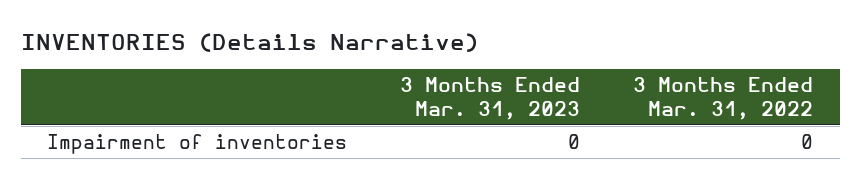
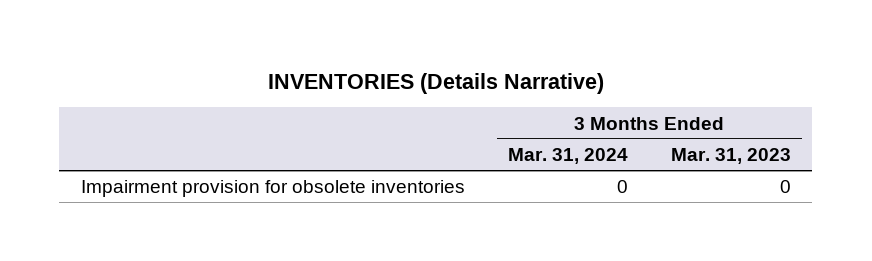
- | 3 Months Ended Mar. 31, 2023 | 3 Months Ended Mar. 31, 2022
+ | 3 Months Ended Mar. 31, 2024 | 3 Months Ended Mar. 31, 2023
- Impairment of inventories | 0 | 0
+ Impairment provision for obsolete inventories | 0 | 0

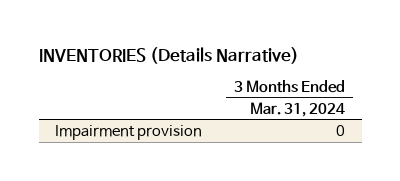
- | 3 Months Ended Mar. 31, 2024 | 3 Months Ended Mar. 31, 2023
+ | 3 Months Ended Mar. 31, 2024
- Impairment provision for obsolete inventories | 0 | 0
+ Impairment provision | 0

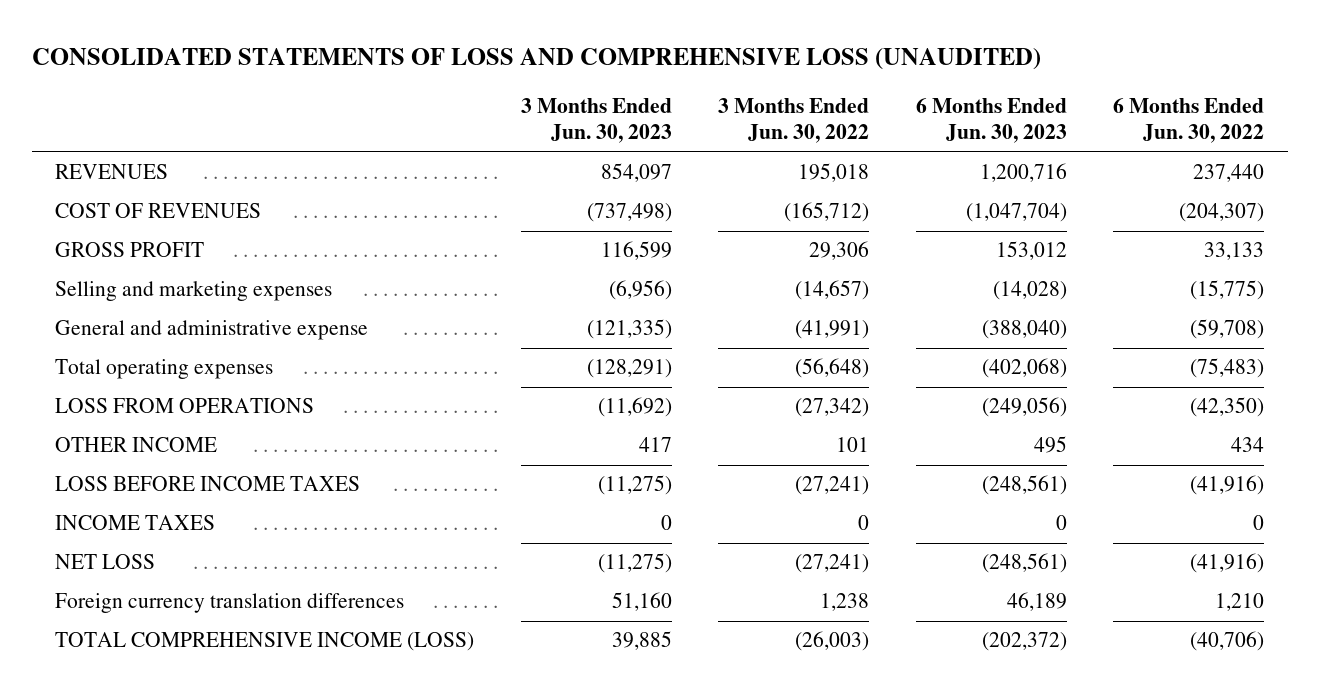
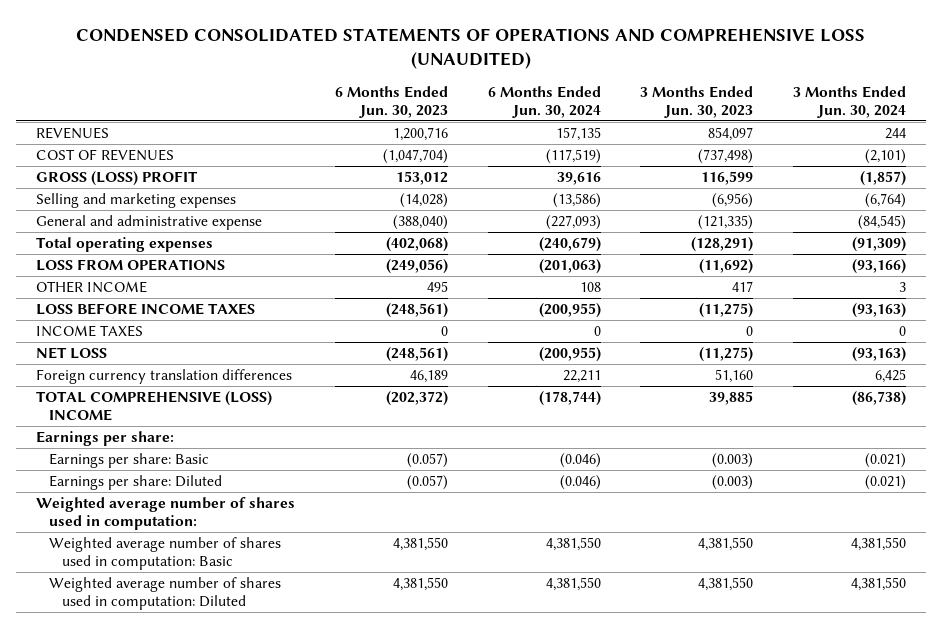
- CONSOLIDATED STATEMENTS OF LOSS AND COMPREHENSIVE LOSS (UNAUDITED)
+ CONDENSED CONSOLIDATED STATEMENTS OF OPERATIONS AND COMPREHENSIVE LOSS (UNAUDITED)
- | 3 Months Ended Jun. 30, 2023 | 3 Months Ended Jun. 30, 2022 | 6 Months Ended Jun. 30, 2023 | 6 Months Ended Jun. 30, 2022
+ | 6 Months Ended Jun. 30, 2023 | 6 Months Ended Jun. 30, 2024 | 3 Months Ended Jun. 30, 2023 | 3 Months Ended Jun. 30, 2024
- GROSS PROFIT | 116,599 | 29,306 | 153,012 | 33,133
+ GROSS (LOSS) PROFIT | 153,012 | 39,616 | 116,599 | (1,857)
- TOTAL COMPREHENSIVE INCOME (LOSS) | 39,885 | (26,003) | (202,372) | (40,706)
+ TOTAL COMPREHENSIVE (LOSS) INCOME | (202,372) | (178,744) | 39,885 | (86,738)
+ Earnings per share:
+ Earnings per share: Basic | (0.057) | (0.046) | (0.003) | (0.021)
+ Earnings per share: Diluted | (0.057) | (0.046) | (0.003) | (0.021)
+ Weighted average number of shares used in computation:
+ Weighted average number of shares used in computation: Basic | 4,381,550 | 4,381,550 | 4,381,550 | 4,381,550
+ Weighted average number of shares used in computation: Diluted | 4,381,550 | 4,381,550 | 4,381,550 | 4,381,550

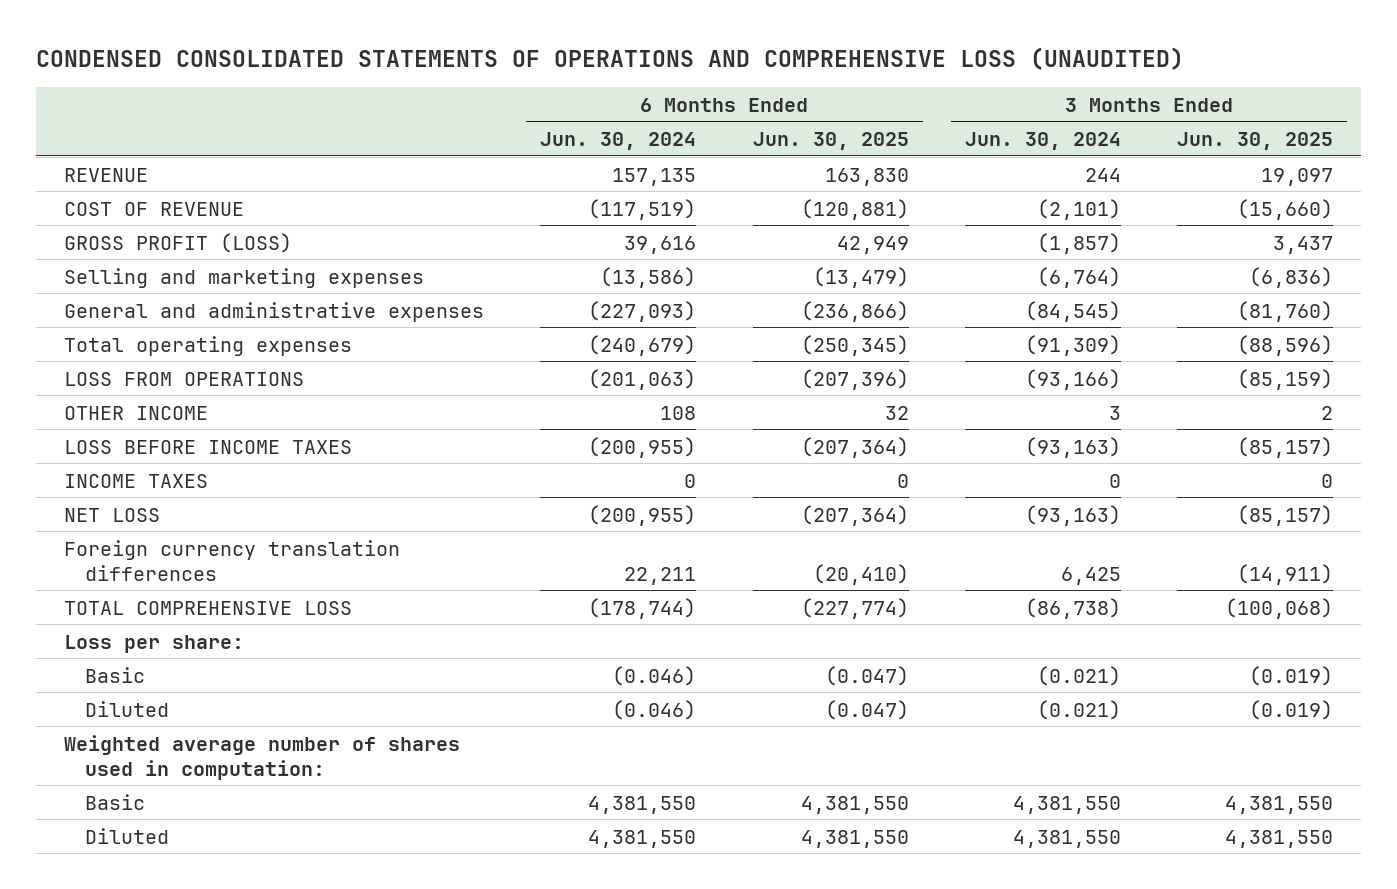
- | 6 Months Ended Jun. 30, 2023 | 6 Months Ended Jun. 30, 2024 | 3 Months Ended Jun. 30, 2023 | 3 Months Ended Jun. 30, 2024
+ | 6 Months Ended Jun. 30, 2024 | 6 Months Ended Jun. 30, 2025 | 3 Months Ended Jun. 30, 2024 | 3 Months Ended Jun. 30, 2025
- REVENUES | 1,200,716 | 157,135 | 854,097 | 244
- COST OF REVENUES | (1,047,704) | (117,519) | (737,498) | (2,101)
- GROSS (LOSS) PROFIT | 153,012 | 39,616 | 116,599 | (1,857)
+ REVENUE | 157,135 | 163,830 | 244 | 19,097
+ COST OF REVENUE | (117,519) | (120,881) | (2,101) | (15,660)
+ GROSS PROFIT (LOSS) | 39,616 | 42,949 | (1,857) | 3,437
- General and administrative expense | (388,040) | (227,093) | (121,335) | (84,545)
+ General and administrative expenses | (227,093) | (236,866) | (84,545) | (81,760)
- TOTAL COMPREHENSIVE (LOSS) INCOME | (202,372) | (178,744) | 39,885 | (86,738)
- Earnings per share:
- Earnings per share: Basic | (0.057) | (0.046) | (0.003) | (0.021)
- Earnings per share: Diluted | (0.057) | (0.046) | (0.003) | (0.021)
+ TOTAL COMPREHENSIVE LOSS | (178,744) | (227,774) | (86,738) | (100,068)
+ Loss per share:
+ Basic | (0.046) | (0.047) | (0.021) | (0.019)
+ Diluted | (0.046) | (0.047) | (0.021) | (0.019)
- Weighted average number of shares used in computation: Basic | 4,381,550 | 4,381,550 | 4,381,550 | 4,381,550
- Weighted average number of shares used in computation: Diluted | 4,381,550 | 4,381,550 | 4,381,550 | 4,381,550
+ Basic | 4,381,550 | 4,381,550 | 4,381,550 | 4,381,550
+ Diluted | 4,381,550 | 4,381,550 | 4,381,550 | 4,381,550

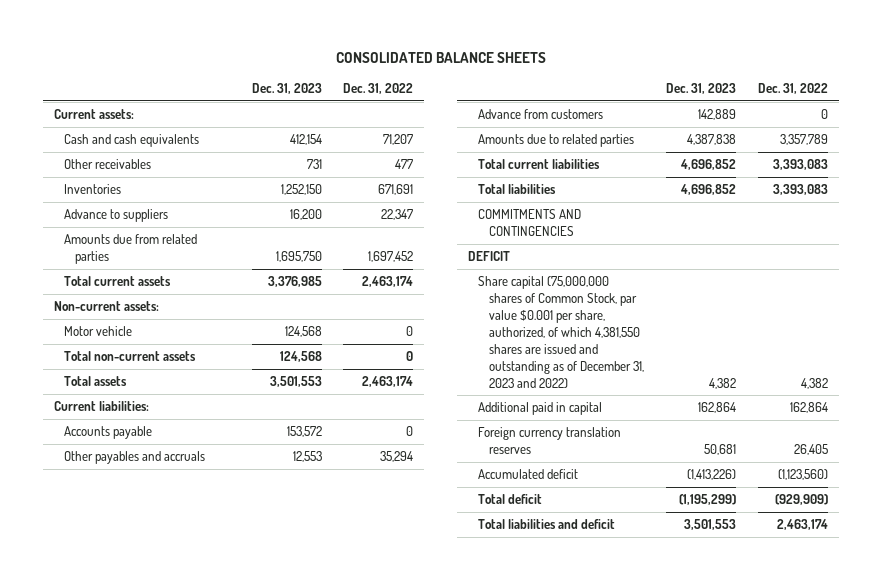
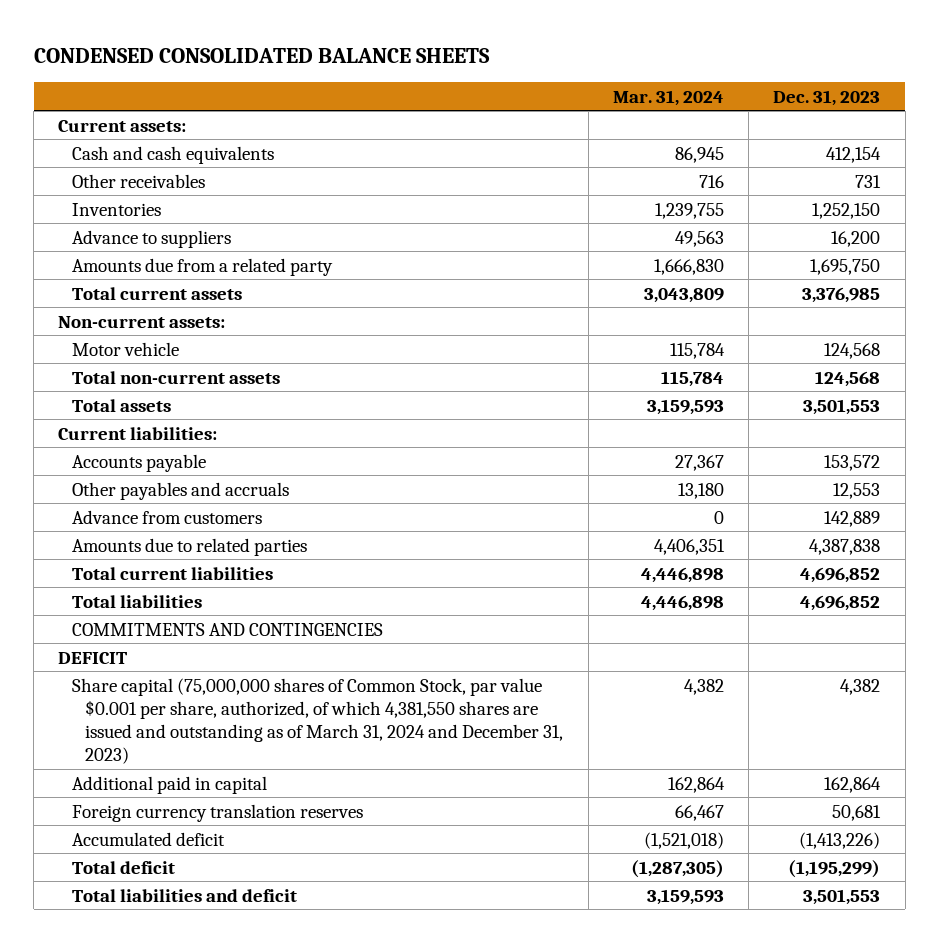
- CONSOLIDATED BALANCE SHEETS
+ CONDENSED CONSOLIDATED BALANCE SHEETS
- | Dec. 31, 2023 | Dec. 31, 2022
+ | Mar. 31, 2024 | Dec. 31, 2023
- Amounts due from related parties | 1,695,750 | 1,697,452
+ Amounts due from a related party | 1,666,830 | 1,695,750
- Share capital (75,000,000 shares of Common Stock, par value $0.001 per share, authorized, of which 4,381,550 shares are issued and outstanding as of December 31, 2023 and 2022) | 4,382 | 4,382
+ Share capital (75,000,000 shares of Common Stock, par value $0.001 per share, authorized, of which 4,381,550 shares are issued and outstanding as of March 31, 2024 and December 31, 2023) | 4,382 | 4,382

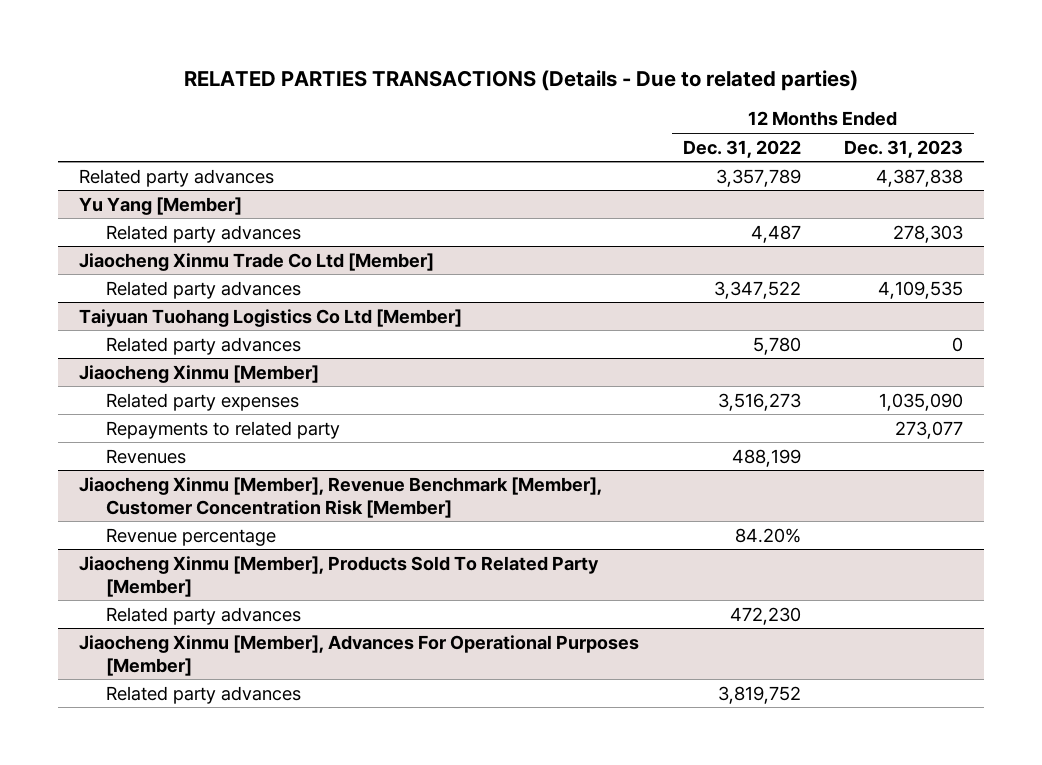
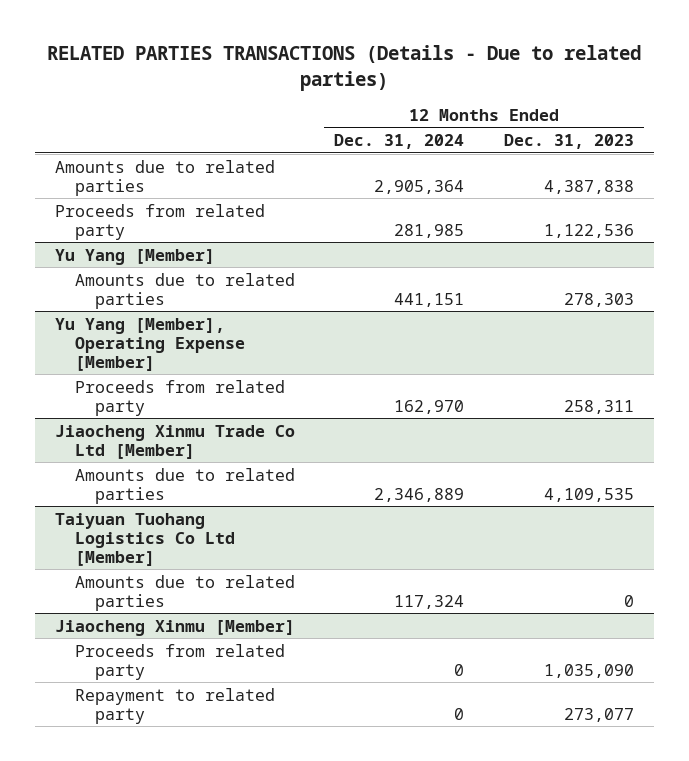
- | 12 Months Ended Dec. 31, 2022 | 12 Months Ended Dec. 31, 2023
+ | 12 Months Ended Dec. 31, 2024 | 12 Months Ended Dec. 31, 2023
- Related party advances | 3,357,789 | 4,387,838
+ Amounts due to related parties | 2,905,364 | 4,387,838
+ Proceeds from related party | 281,985 | 1,122,536
@ Yu Yang [Member]
- Related party advances | 4,487 | 278,303
+ Amounts due to related parties | 441,151 | 278,303
+ Yu Yang [Member], Operating Expense [Member]
+ Proceeds from related party | 162,970 | 258,311
@ Jiaocheng Xinmu Trade Co Ltd [Member]
- Related party advances | 3,347,522 | 4,109,535
+ Amounts due to related parties | 2,346,889 | 4,109,535
@ Taiyuan Tuohang Logistics Co Ltd [Member]
- Related party advances | 5,780 | 0
+ Amounts due to related parties | 117,324 | 0
@ Jiaocheng Xinmu [Member]
- Related party expenses | 3,516,273 | 1,035,090
- Repayments to related party | | 273,077
- Revenues | 488,199 |
- Jiaocheng Xinmu [Member], Revenue Benchmark [Member], Customer Concentration Risk [Member]
- Revenue percentage | 84.20% |
- Jiaocheng Xinmu [Member], Products Sold To Related Party [Member]
- Related party advances | 472,230 |
- Jiaocheng Xinmu [Member], Advances For Operational Purposes [Member]
- Related party advances | 3,819,752 |
@ Jiaocheng Xinmu [Member]
+ Proceeds from related party | 0 | 1,035,090
+ Repayment to related party | 0 | 273,077

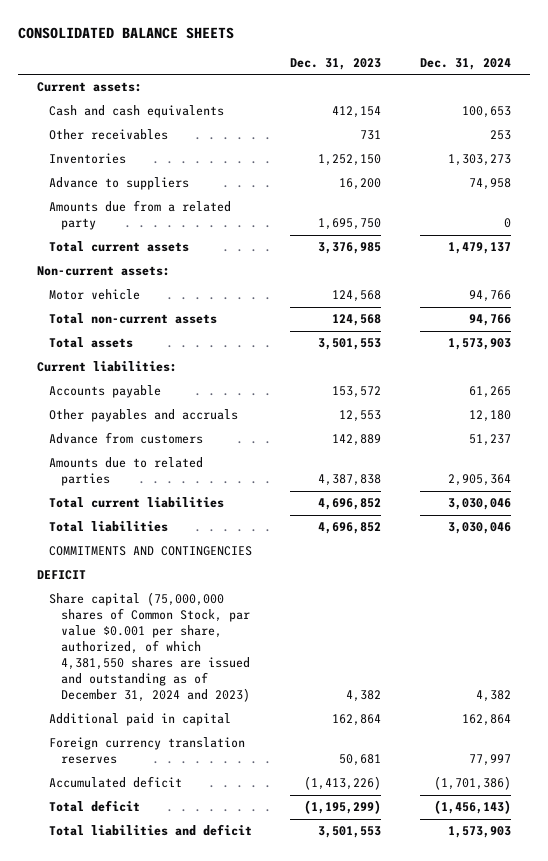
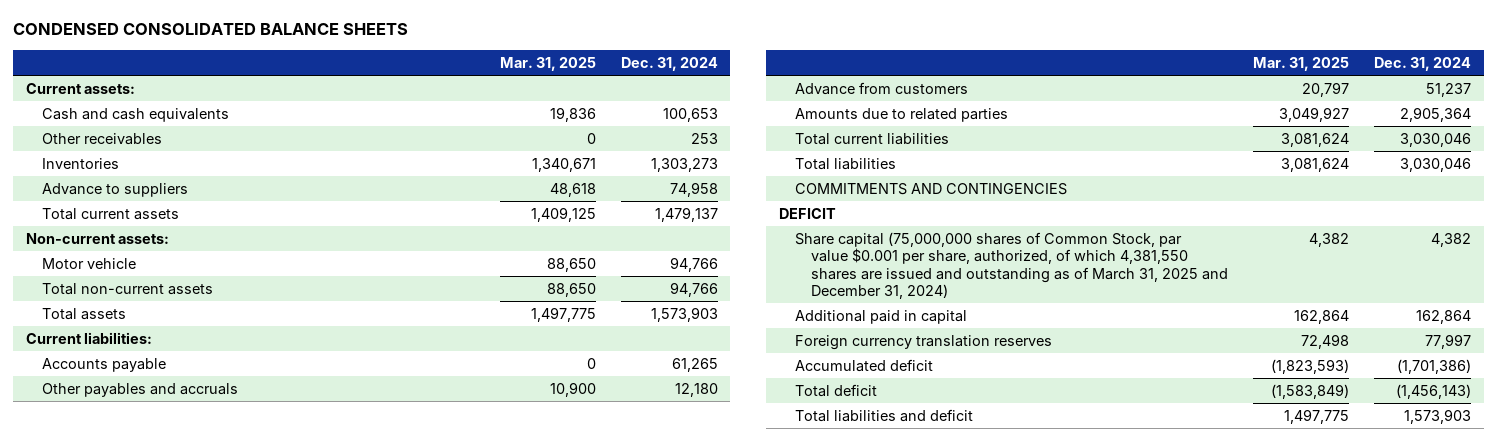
- CONSOLIDATED BALANCE SHEETS
+ CONDENSED CONSOLIDATED BALANCE SHEETS
- | Dec. 31, 2023 | Dec. 31, 2024
+ | Mar. 31, 2025 | Dec. 31, 2024
- Amounts due from a related party | 1,695,750 | 0
- Share capital (75,000,000 shares of Common Stock, par value $0.001 per share, authorized, of which 4,381,550 shares are issued and outstanding as of December 31, 2024 and 2023) | 4,382 | 4,382
+ Share capital (75,000,000 shares of Common Stock, par value $0.001 per share, authorized, of which 4,381,550 shares are issued and outstanding as of March 31, 2025 and December 31, 2024) | 4,382 | 4,382

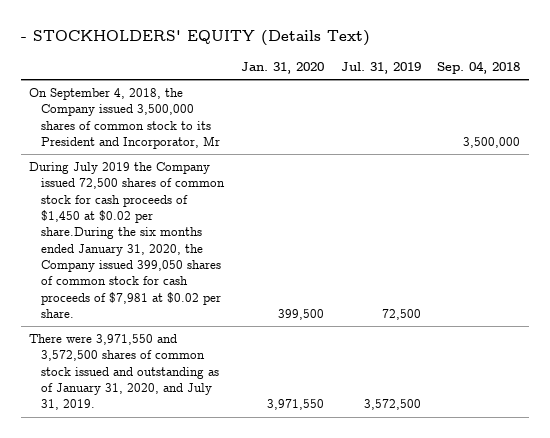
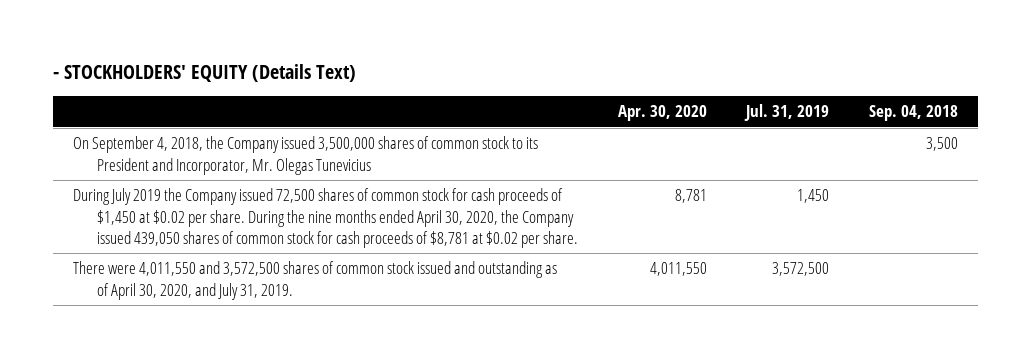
- | Jan. 31, 2020 | Jul. 31, 2019 | Sep. 04, 2018
+ | Apr. 30, 2020 | Jul. 31, 2019 | Sep. 04, 2018
- On September 4, 2018, the Company issued 3,500,000 shares of common stock to its President and Incorporator, Mr | | | 3,500,000
- During July 2019 the Company issued 72,500 shares of common stock for cash proceeds of $1,450 at $0.02 per share.During the six months ended January 31, 2020, the Company issued 399,050 shares of common stock for cash proceeds of $7,981 at $0.02 per share. | 399,500 | 72,500 |
- There were 3,971,550 and 3,572,500 shares of common stock issued and outstanding as of January 31, 2020, and July 31, 2019. | 3,971,550 | 3,572,500 |
+ On September 4, 2018, the Company issued 3,500,000 shares of common stock to its President and Incorporator, Mr. Olegas Tunevicius | | | 3,500
+ During July 2019 the Company issued 72,500 shares of common stock for cash proceeds of $1,450 at $0.02 per share. During the nine months ended April 30, 2020, the Company issued 439,050 shares of common stock for cash proceeds of $8,781 at $0.02 per share. | 8,781 | 1,450 |
+ There were 4,011,550 and 3,572,500 shares of common stock issued and outstanding as of April 30, 2020, and July 31, 2019. | 4,011,550 | 3,572,500 |

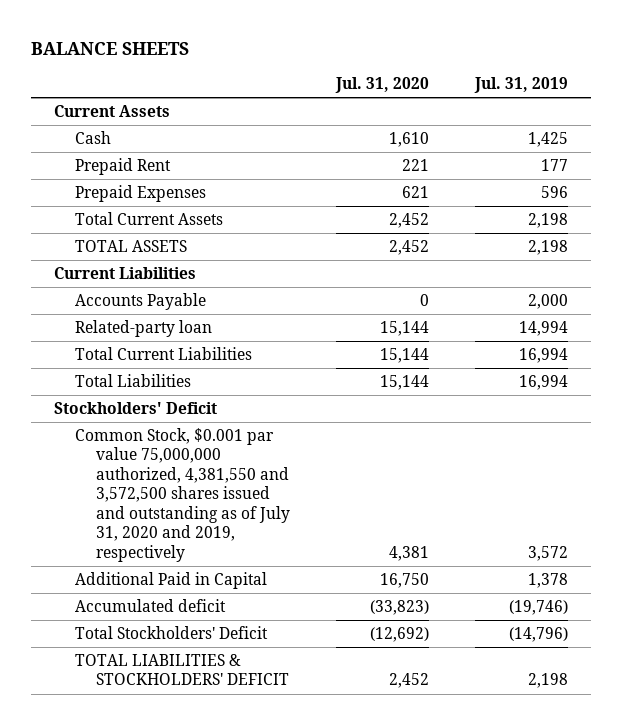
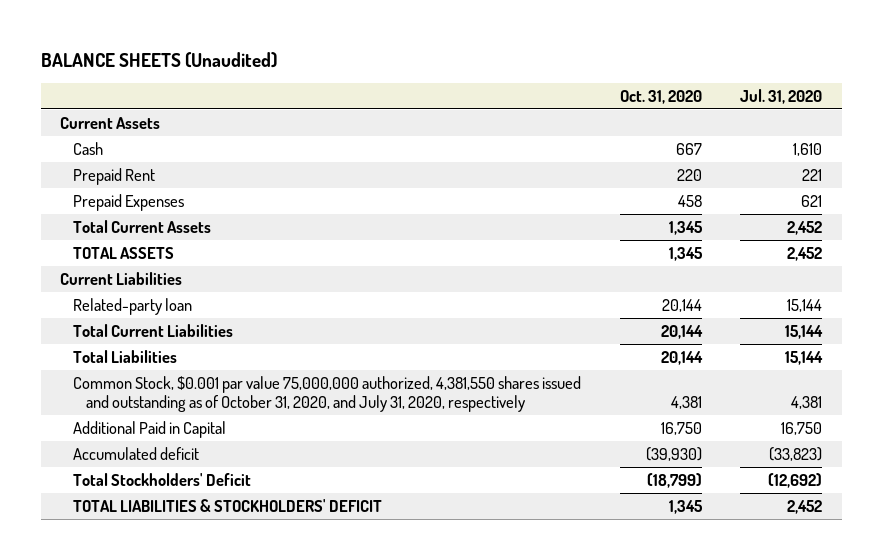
- BALANCE SHEETS
+ BALANCE SHEETS (Unaudited)
- | Jul. 31, 2020 | Jul. 31, 2019
+ | Oct. 31, 2020 | Jul. 31, 2020
- Accounts Payable | 0 | 2,000
- Stockholders' Deficit
- Common Stock, $0.001 par value 75,000,000 authorized, 4,381,550 and 3,572,500 shares issued and outstanding as of July 31, 2020 and 2019, respectively | 4,381 | 3,572
+ Common Stock, $0.001 par value 75,000,000 authorized, 4,381,550 shares issued and outstanding as of October 31, 2020, and July 31, 2020, respectively | 4,381 | 4,381

